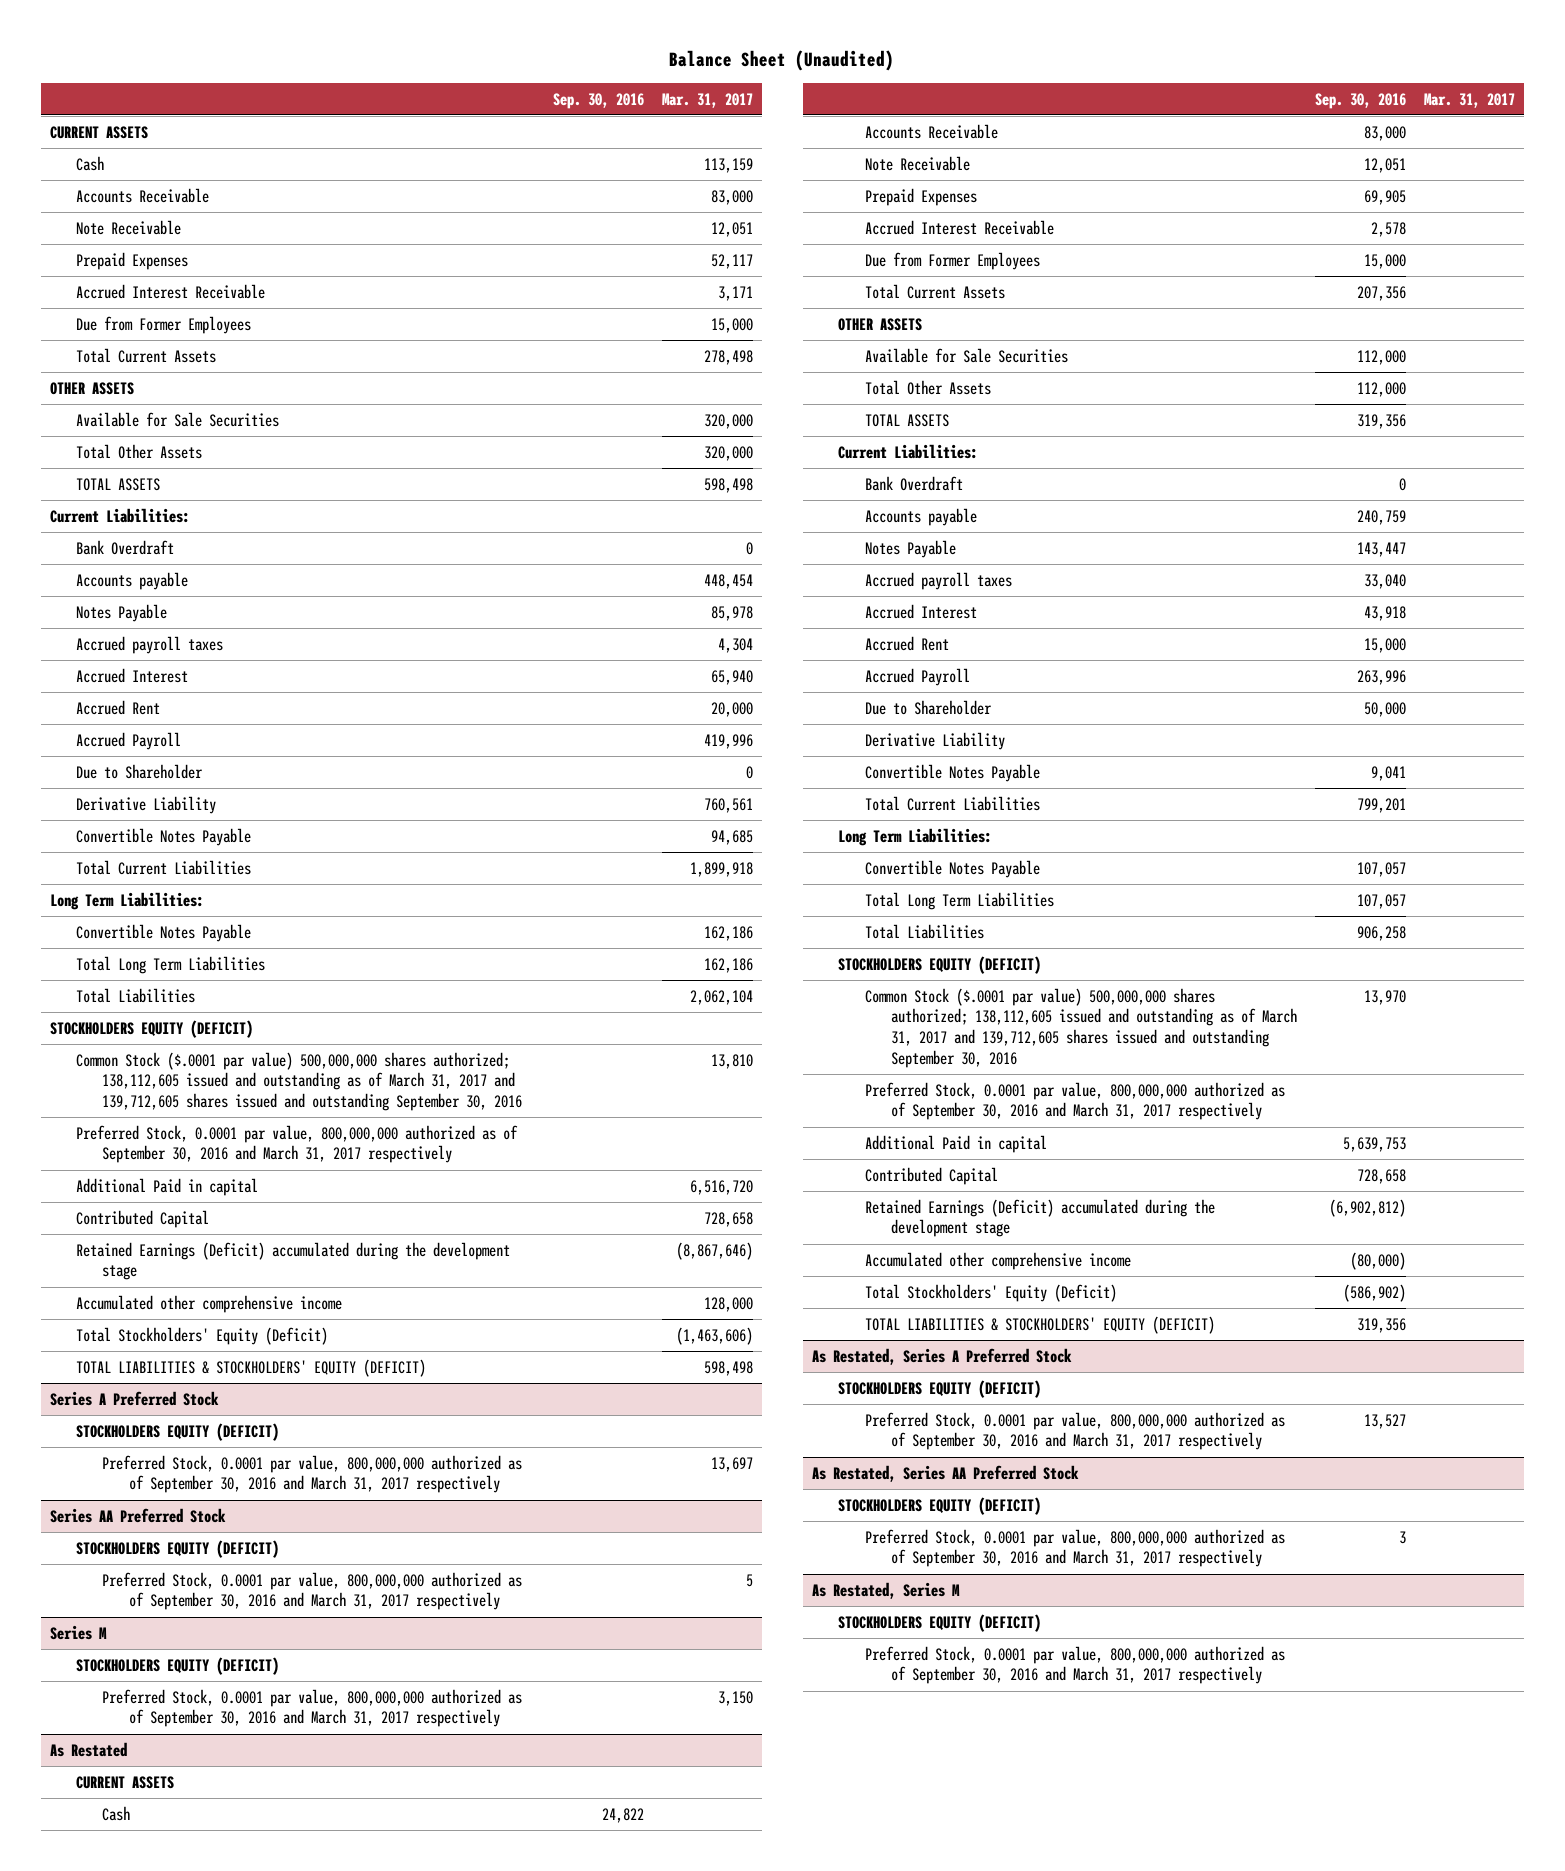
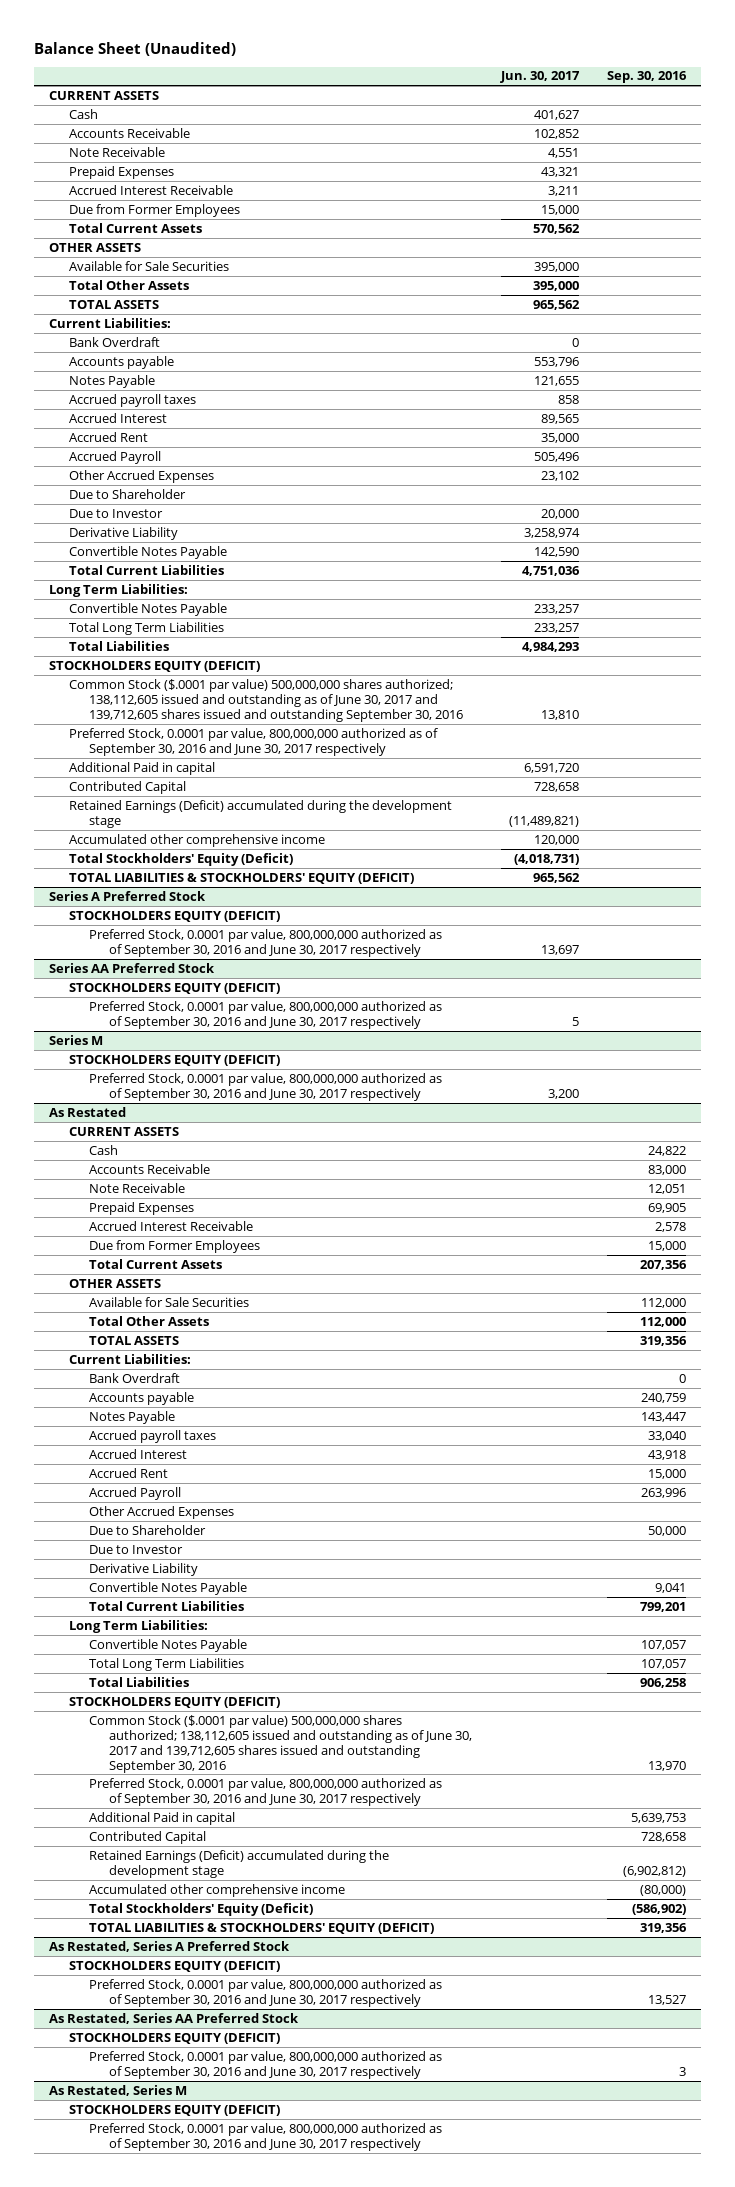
- | Sep. 30, 2016 | Mar. 31, 2017
+ | Jun. 30, 2017 | Sep. 30, 2016
+ Other Accrued Expenses | 23,102 |
+ Due to Investor | 20,000 |
- Common Stock ($.0001 par value) 500,000,000 shares authorized; 138,112,605 issued and outstanding as of March 31, 2017 and 139,712,605 shares issued and outstanding September 30, 2016 | | 13,810
- Preferred Stock, 0.0001 par value, 800,000,000 authorized as of September 30, 2016 and March 31, 2017 respectively
+ Common Stock ($.0001 par value) 500,000,000 shares authorized; 138,112,605 issued and outstanding as of June 30, 2017 and 139,712,605 shares issued and outstanding September 30, 2016 | 13,810 |
+ Preferred Stock, 0.0001 par value, 800,000,000 authorized as of September 30, 2016 and June 30, 2017 respectively
@ Series A Preferred Stock
- Preferred Stock, 0.0001 par value, 800,000,000 authorized as of September 30, 2016 and March 31, 2017 respectively | | 13,697
+ Preferred Stock, 0.0001 par value, 800,000,000 authorized as of September 30, 2016 and June 30, 2017 respectively | 13,697 |
@ Series AA Preferred Stock
- Preferred Stock, 0.0001 par value, 800,000,000 authorized as of September 30, 2016 and March 31, 2017 respectively | | 5
+ Preferred Stock, 0.0001 par value, 800,000,000 authorized as of September 30, 2016 and June 30, 2017 respectively | 5 |
@ Series M
- Preferred Stock, 0.0001 par value, 800,000,000 authorized as of September 30, 2016 and March 31, 2017 respectively | | 3,150
+ Preferred Stock, 0.0001 par value, 800,000,000 authorized as of September 30, 2016 and June 30, 2017 respectively | 3,200 |
@ As Restated
+ Other Accrued Expenses
+ Due to Investor
- Common Stock ($.0001 par value) 500,000,000 shares authorized; 138,112,605 issued and outstanding as of March 31, 2017 and 139,712,605 shares issued and outstanding September 30, 2016 | 13,970 |
- Preferred Stock, 0.0001 par value, 800,000,000 authorized as of September 30, 2016 and March 31, 2017 respectively
+ Common Stock ($.0001 par value) 500,000,000 shares authorized; 138,112,605 issued and outstanding as of June 30, 2017 and 139,712,605 shares issued and outstanding September 30, 2016 | | 13,970
+ Preferred Stock, 0.0001 par value, 800,000,000 authorized as of September 30, 2016 and June 30, 2017 respectively
@ As Restated, Series A Preferred Stock
- Preferred Stock, 0.0001 par value, 800,000,000 authorized as of September 30, 2016 and March 31, 2017 respectively | 13,527 |
+ Preferred Stock, 0.0001 par value, 800,000,000 authorized as of September 30, 2016 and June 30, 2017 respectively | | 13,527
@ As Restated, Series AA Preferred Stock
- Preferred Stock, 0.0001 par value, 800,000,000 authorized as of September 30, 2016 and March 31, 2017 respectively | 3 |
+ Preferred Stock, 0.0001 par value, 800,000,000 authorized as of September 30, 2016 and June 30, 2017 respectively | | 3
@ As Restated, Series M
- Preferred Stock, 0.0001 par value, 800,000,000 authorized as of September 30, 2016 and March 31, 2017 respectively
+ Preferred Stock, 0.0001 par value, 800,000,000 authorized as of September 30, 2016 and June 30, 2017 respectively

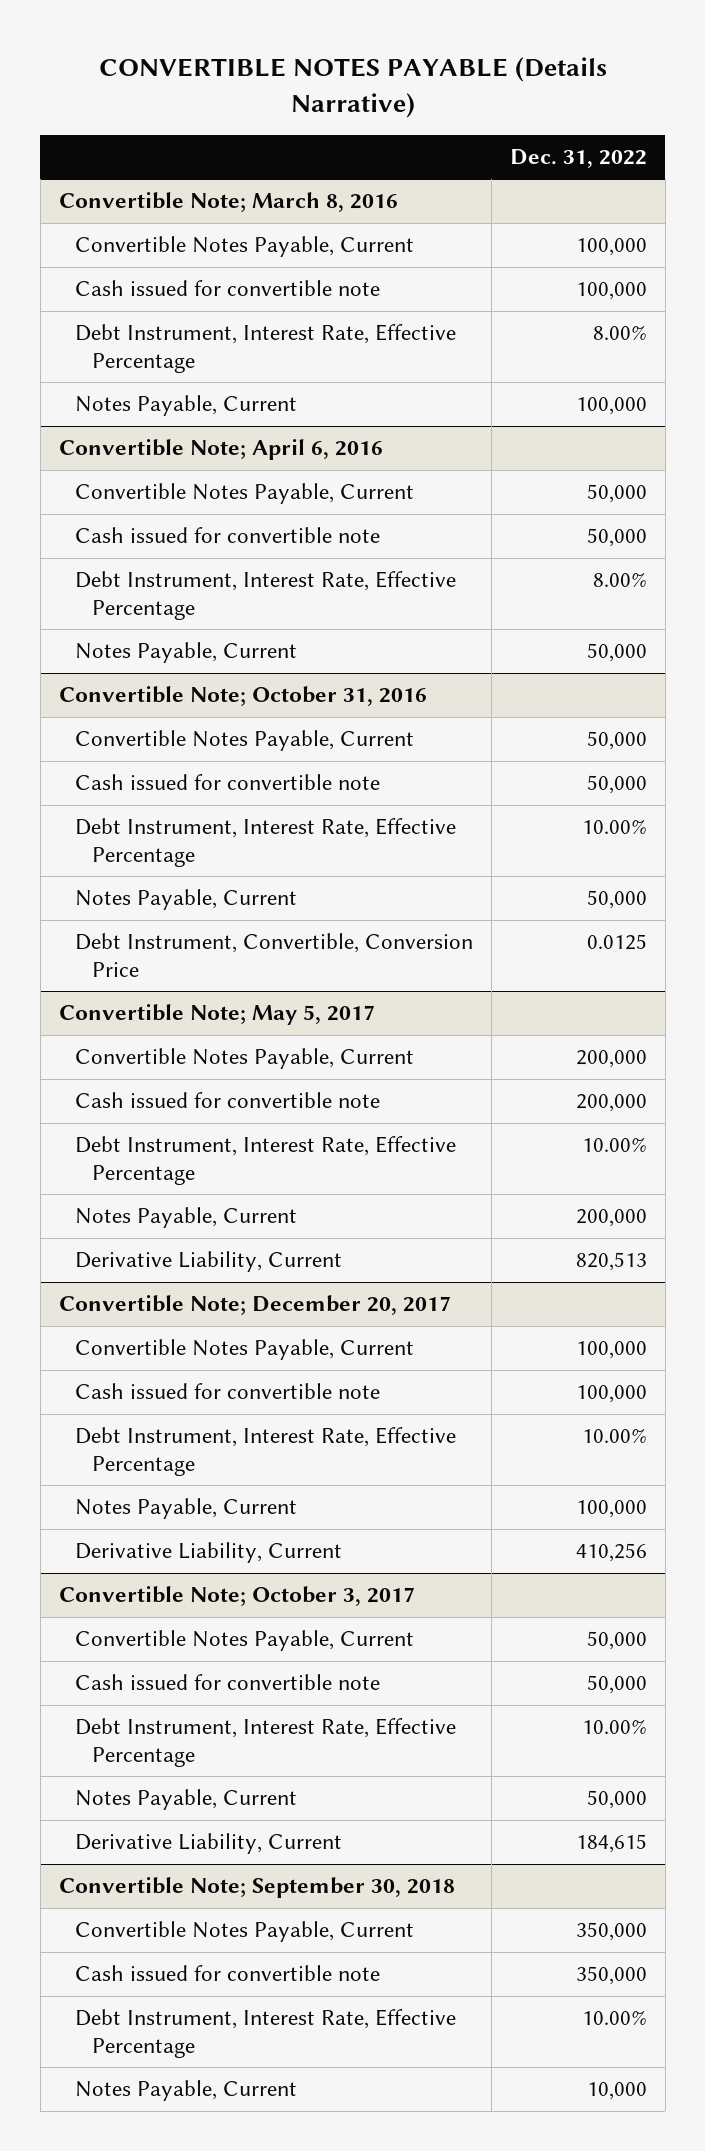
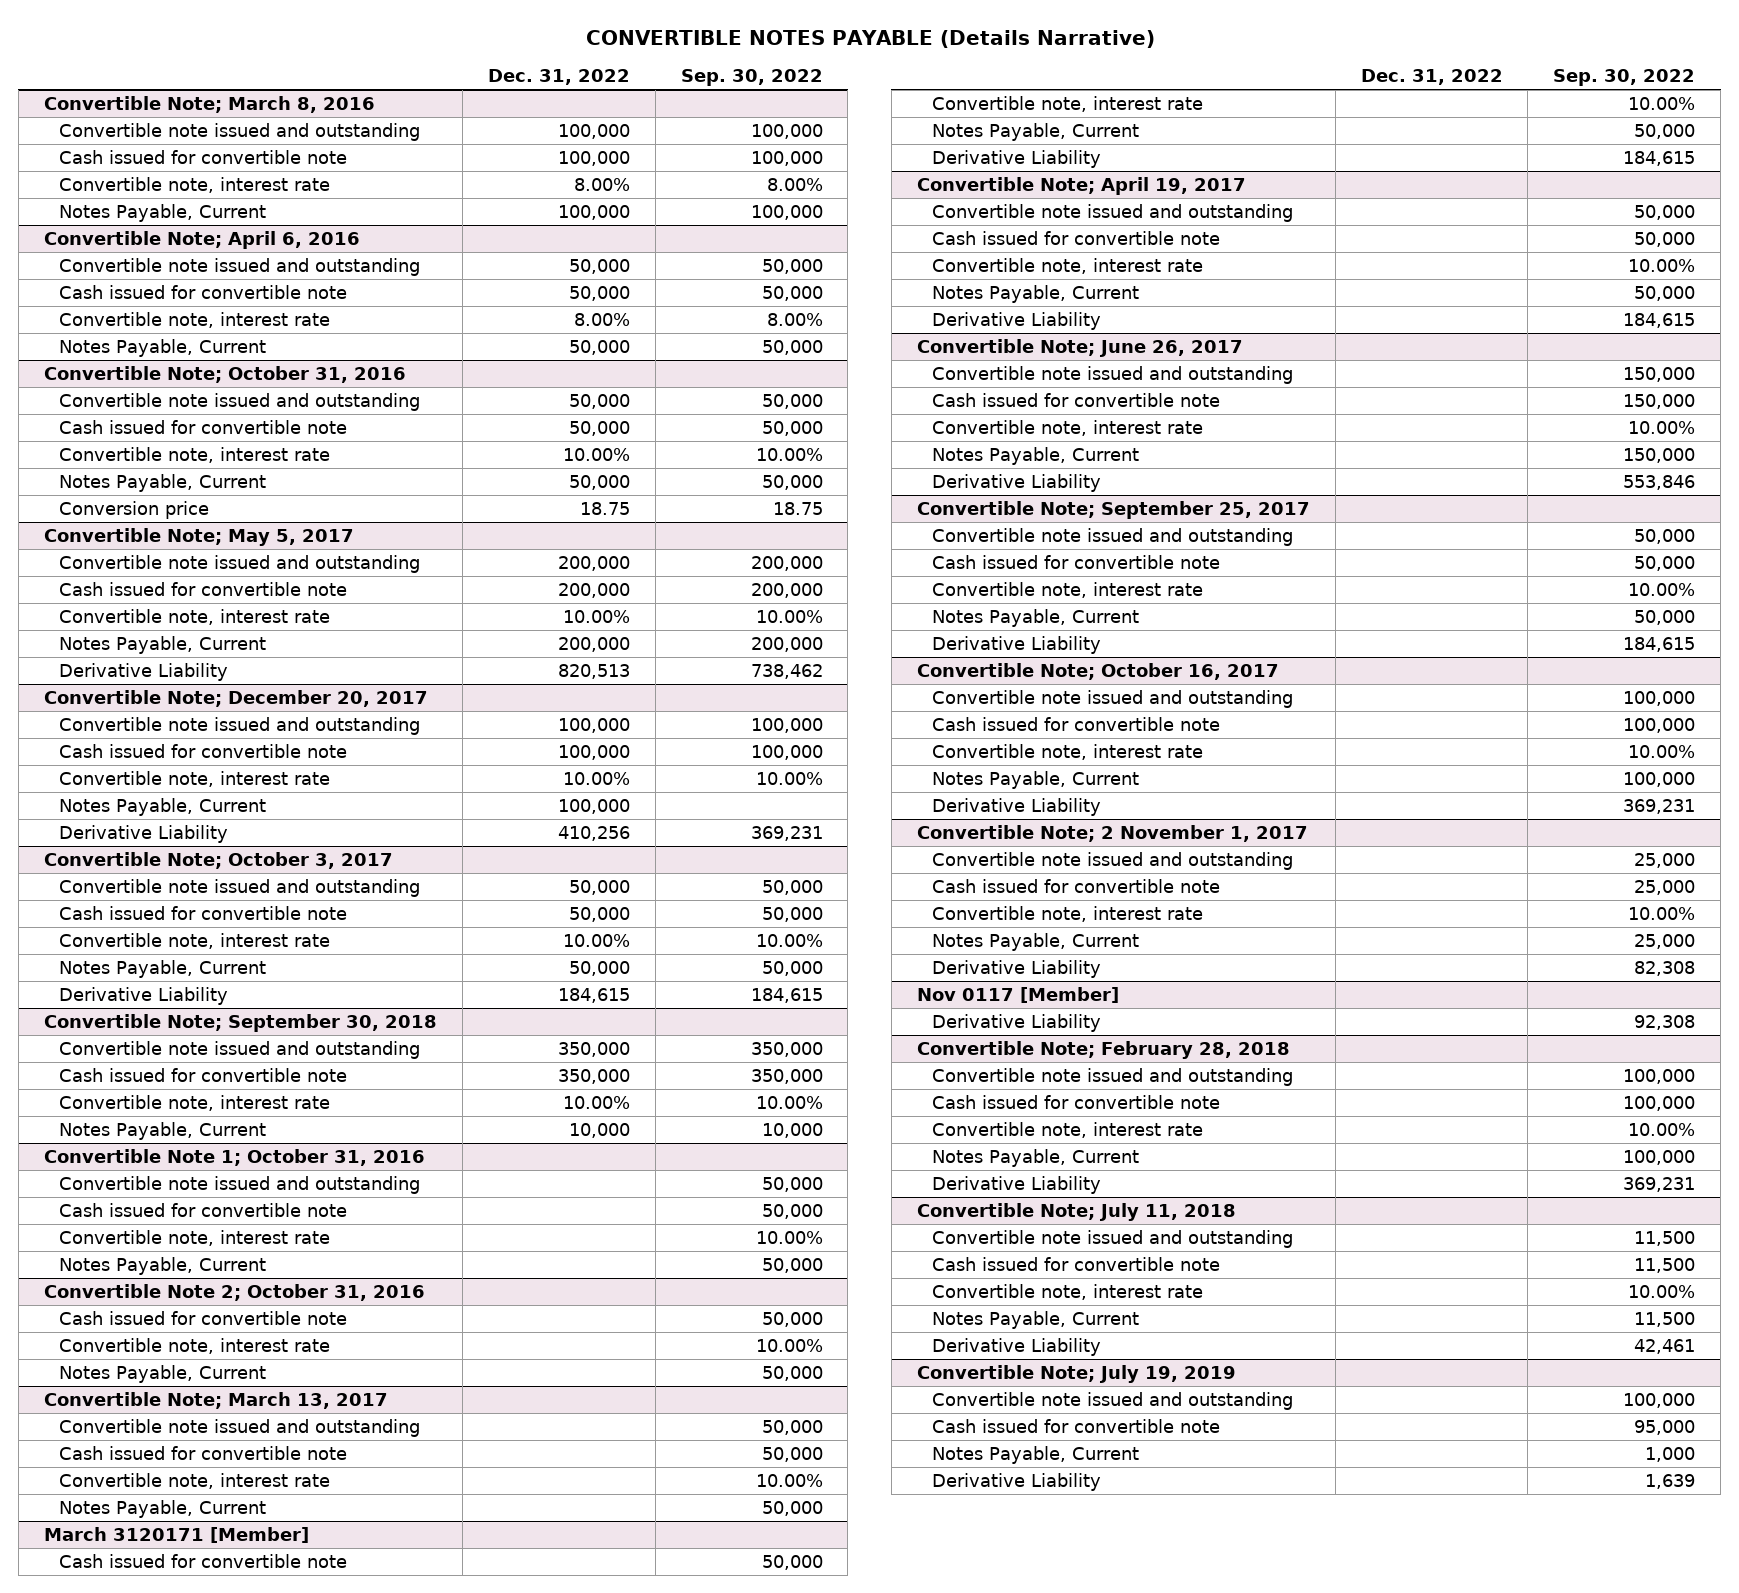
- | Dec. 31, 2022
+ | Dec. 31, 2022 | Sep. 30, 2022
@ Convertible Note; March 8, 2016
- Convertible Notes Payable, Current | 100,000
+ Convertible note issued and outstanding | 100,000 | 100,000
- Debt Instrument, Interest Rate, Effective Percentage | 8.00%
+ Convertible note, interest rate | 8.00% | 8.00%
@ Convertible Note; April 6, 2016
- Convertible Notes Payable, Current | 50,000
+ Convertible note issued and outstanding | 50,000 | 50,000
- Debt Instrument, Interest Rate, Effective Percentage | 8.00%
+ Convertible note, interest rate | 8.00% | 8.00%
@ Convertible Note; October 31, 2016
- Convertible Notes Payable, Current | 50,000
+ Convertible note issued and outstanding | 50,000 | 50,000
- Debt Instrument, Interest Rate, Effective Percentage | 10.00%
+ Convertible note, interest rate | 10.00% | 10.00%
- Debt Instrument, Convertible, Conversion Price | 0.0125
+ Conversion price | 18.75 | 18.75
@ Convertible Note; May 5, 2017
- Convertible Notes Payable, Current | 200,000
+ Convertible note issued and outstanding | 200,000 | 200,000
- Debt Instrument, Interest Rate, Effective Percentage | 10.00%
+ Convertible note, interest rate | 10.00% | 10.00%
- Derivative Liability, Current | 820,513
+ Derivative Liability | 820,513 | 738,462
@ Convertible Note; December 20, 2017
- Convertible Notes Payable, Current | 100,000
+ Convertible note issued and outstanding | 100,000 | 100,000
- Debt Instrument, Interest Rate, Effective Percentage | 10.00%
+ Convertible note, interest rate | 10.00% | 10.00%
- Derivative Liability, Current | 410,256
+ Derivative Liability | 410,256 | 369,231
@ Convertible Note; October 3, 2017
- Convertible Notes Payable, Current | 50,000
+ Convertible note issued and outstanding | 50,000 | 50,000
- Debt Instrument, Interest Rate, Effective Percentage | 10.00%
+ Convertible note, interest rate | 10.00% | 10.00%
- Derivative Liability, Current | 184,615
+ Derivative Liability | 184,615 | 184,615
@ Convertible Note; September 30, 2018
- Convertible Notes Payable, Current | 350,000
+ Convertible note issued and outstanding | 350,000 | 350,000
- Debt Instrument, Interest Rate, Effective Percentage | 10.00%
+ Convertible note, interest rate | 10.00% | 10.00%
+ Convertible Note 1; October 31, 2016
+ Convertible note issued and outstanding | | 50,000
+ Cash issued for convertible note | | 50,000
+ Convertible note, interest rate | | 10.00%
+ Notes Payable, Current | | 50,000
+ Convertible Note 2; October 31, 2016
+ Cash issued for convertible note | | 50,000
+ Convertible note, interest rate | | 10.00%
+ Notes Payable, Current | | 50,000
+ Convertible Note; March 13, 2017
+ Convertible note issued and outstanding | | 50,000
+ Cash issued for convertible note | | 50,000
+ Convertible note, interest rate | | 10.00%
+ Notes Payable, Current | | 50,000
+ March 3120171 [Member]
+ Cash issued for convertible note | | 50,000
+ Convertible note, interest rate | | 10.00%
+ Notes Payable, Current | | 50,000
+ Derivative Liability | | 184,615
+ Convertible Note; April 19, 2017
+ Convertible note issued and outstanding | | 50,000
+ Cash issued for convertible note | | 50,000
+ Convertible note, interest rate | | 10.00%
+ Notes Payable, Current | | 50,000
+ Derivative Liability | | 184,615
+ Convertible Note; June 26, 2017
+ Convertible note issued and outstanding | | 150,000
+ Cash issued for convertible note | | 150,000
+ Convertible note, interest rate | | 10.00%
+ Notes Payable, Current | | 150,000
+ Derivative Liability | | 553,846
+ Convertible Note; September 25, 2017
+ Convertible note issued and outstanding | | 50,000
+ Cash issued for convertible note | | 50,000
+ Convertible note, interest rate | | 10.00%
+ Notes Payable, Current | | 50,000
+ Derivative Liability | | 184,615
+ Convertible Note; October 16, 2017
+ Convertible note issued and outstanding | | 100,000
+ Cash issued for convertible note | | 100,000
+ Convertible note, interest rate | | 10.00%
+ Notes Payable, Current | | 100,000
+ Derivative Liability | | 369,231
+ Convertible Note; 2 November 1, 2017
+ Convertible note issued and outstanding | | 25,000
+ Cash issued for convertible note | | 25,000
+ Convertible note, interest rate | | 10.00%
+ Notes Payable, Current | | 25,000
+ Derivative Liability | | 82,308
+ Nov 0117 [Member]
+ Derivative Liability | | 92,308
+ Convertible Note; February 28, 2018
+ Convertible note issued and outstanding | | 100,000
+ Cash issued for convertible note | | 100,000
+ Convertible note, interest rate | | 10.00%
+ Notes Payable, Current | | 100,000
+ Derivative Liability | | 369,231
+ Convertible Note; July 11, 2018
+ Convertible note issued and outstanding | | 11,500
+ Cash issued for convertible note | | 11,500
+ Convertible note, interest rate | | 10.00%
+ Notes Payable, Current | | 11,500
+ Derivative Liability | | 42,461
+ Convertible Note; July 19, 2019
+ Convertible note issued and outstanding | | 100,000
+ Cash issued for convertible note | | 95,000
+ Notes Payable, Current | | 1,000
+ Derivative Liability | | 1,639

